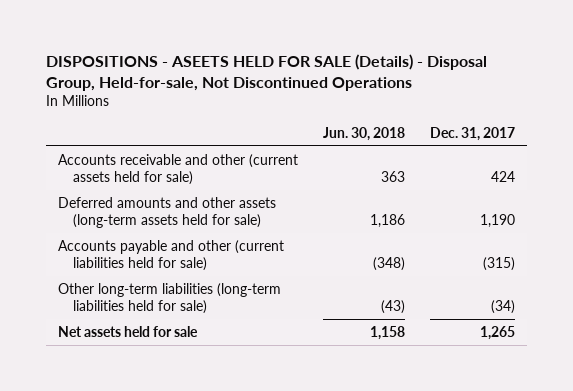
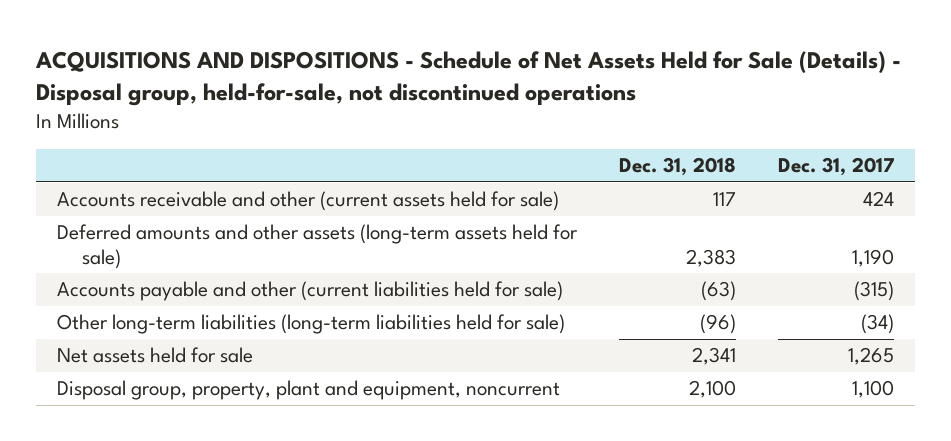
- DISPOSITIONS - ASEETS HELD FOR SALE (Details) - Disposal Group, Held-for-sale, Not Discontinued Operations
+ ACQUISITIONS AND DISPOSITIONS - Schedule of Net Assets Held for Sale (Details) - Disposal group, held-for-sale, not discontinued operations
- | Jun. 30, 2018 | Dec. 31, 2017
+ | Dec. 31, 2018 | Dec. 31, 2017
+ Disposal group, property, plant and equipment, noncurrent | 2,100 | 1,100

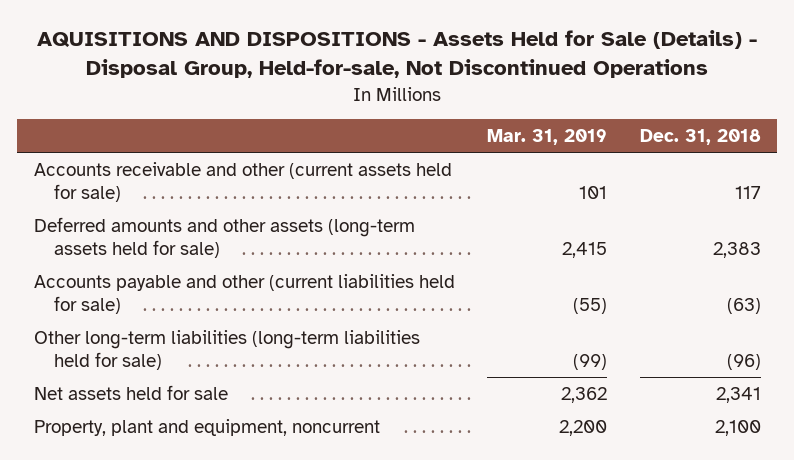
- ACQUISITIONS AND DISPOSITIONS - Schedule of Net Assets Held for Sale (Details) - Disposal group, held-for-sale, not discontinued operations
+ AQUISITIONS AND DISPOSITIONS - Assets Held for Sale (Details) - Disposal Group, Held-for-sale, Not Discontinued Operations
- | Dec. 31, 2018 | Dec. 31, 2017
+ | Mar. 31, 2019 | Dec. 31, 2018
- Disposal group, property, plant and equipment, noncurrent | 2,100 | 1,100
+ Property, plant and equipment, noncurrent | 2,200 | 2,100

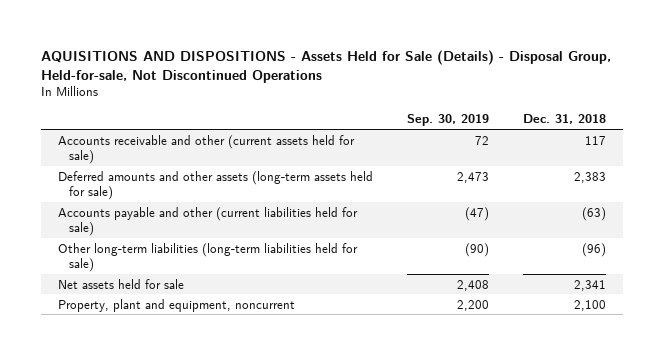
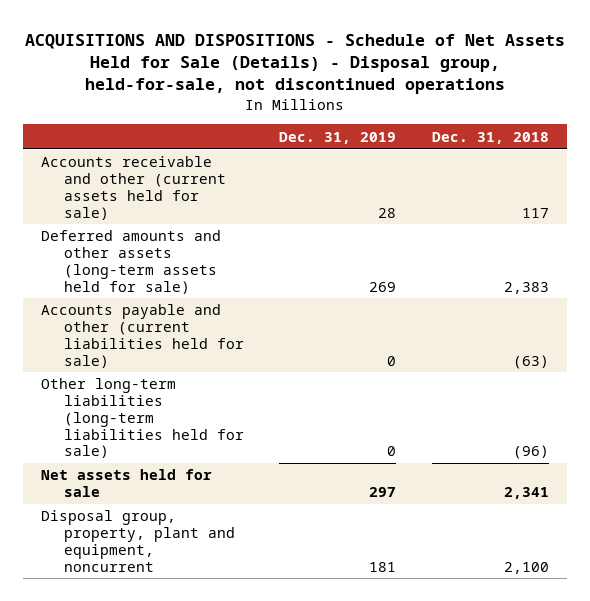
- AQUISITIONS AND DISPOSITIONS - Assets Held for Sale (Details) - Disposal Group, Held-for-sale, Not Discontinued Operations
+ ACQUISITIONS AND DISPOSITIONS - Schedule of Net Assets Held for Sale (Details) - Disposal group, held-for-sale, not discontinued operations
- | Sep. 30, 2019 | Dec. 31, 2018
+ | Dec. 31, 2019 | Dec. 31, 2018
- Property, plant and equipment, noncurrent | 2,200 | 2,100
+ Disposal group, property, plant and equipment, noncurrent | 181 | 2,100

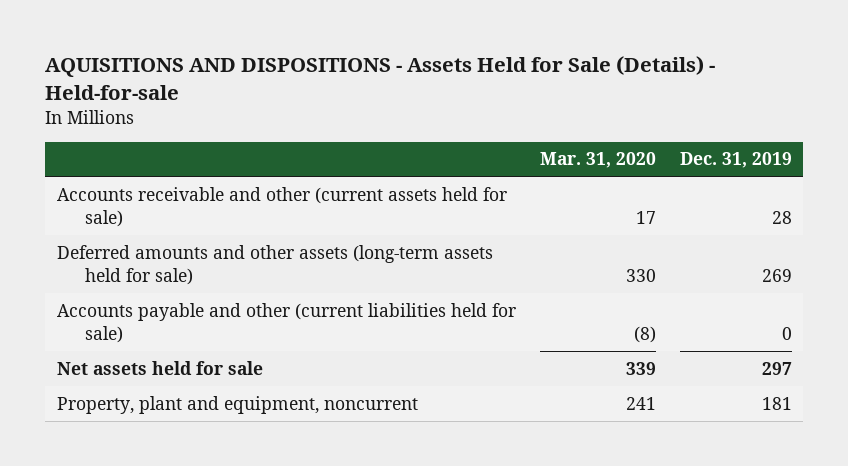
- ACQUISITIONS AND DISPOSITIONS - Schedule of Net Assets Held for Sale (Details) - Disposal group, held-for-sale, not discontinued operations
+ AQUISITIONS AND DISPOSITIONS - Assets Held for Sale (Details) - Held-for-sale
- | Dec. 31, 2019 | Dec. 31, 2018
+ | Mar. 31, 2020 | Dec. 31, 2019
- Other long-term liabilities (long-term liabilities held for sale) | 0 | (96)
- Disposal group, property, plant and equipment, noncurrent | 181 | 2,100
+ Property, plant and equipment, noncurrent | 241 | 181

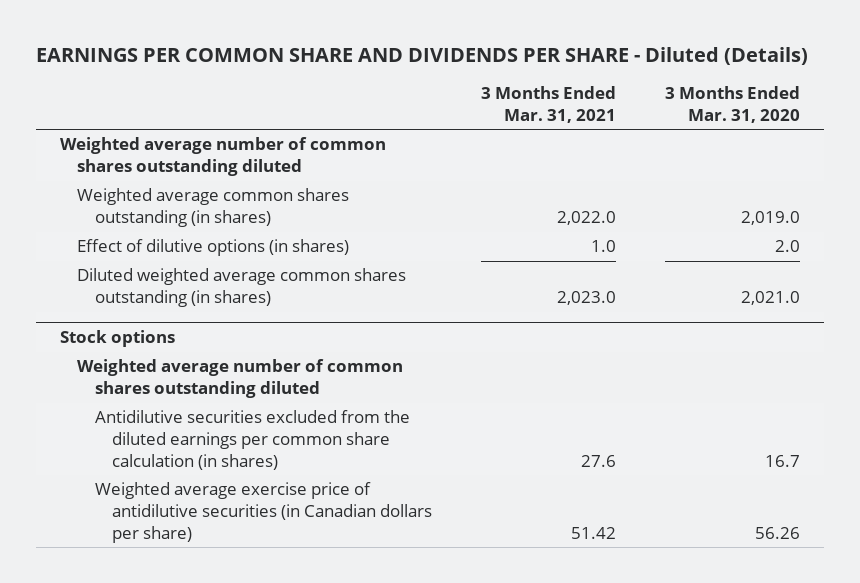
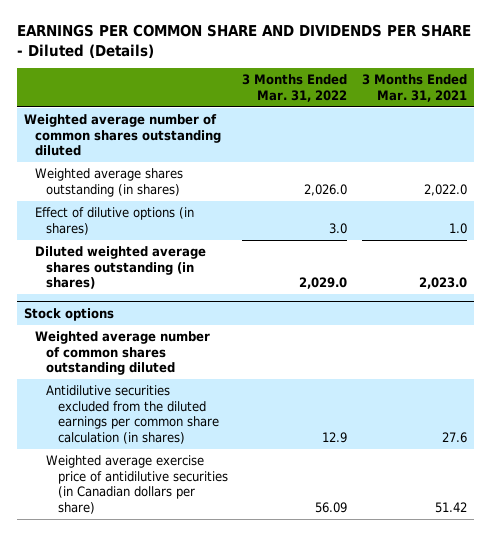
- | 3 Months Ended Mar. 31, 2021 | 3 Months Ended Mar. 31, 2020
+ | 3 Months Ended Mar. 31, 2022 | 3 Months Ended Mar. 31, 2021
- Weighted average common shares outstanding (in shares) | 2,022.0 | 2,019.0
+ Weighted average shares outstanding (in shares) | 2,026.0 | 2,022.0
- Diluted weighted average common shares outstanding (in shares) | 2,023.0 | 2,021.0
+ Diluted weighted average shares outstanding (in shares) | 2,029.0 | 2,023.0

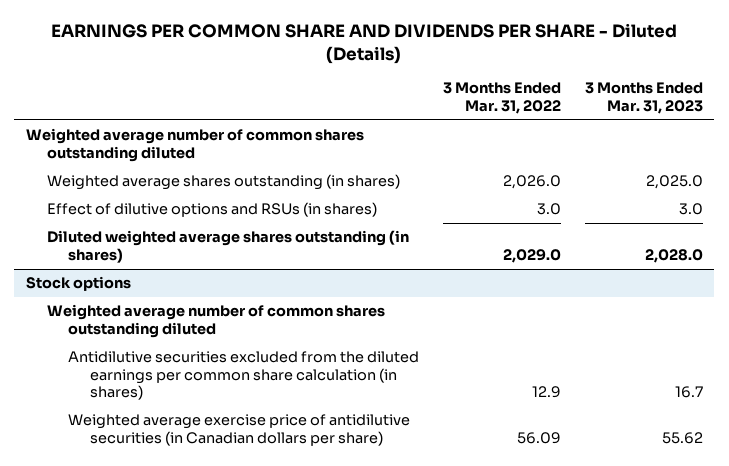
- | 3 Months Ended Mar. 31, 2022 | 3 Months Ended Mar. 31, 2021
+ | 3 Months Ended Mar. 31, 2022 | 3 Months Ended Mar. 31, 2023
- Effect of dilutive options (in shares) | 3.0 | 1.0
+ Effect of dilutive options and RSUs (in shares) | 3.0 | 3.0

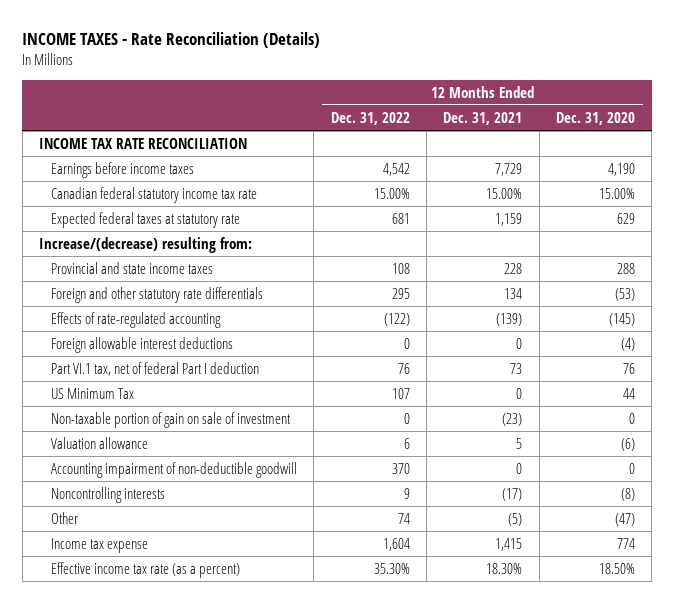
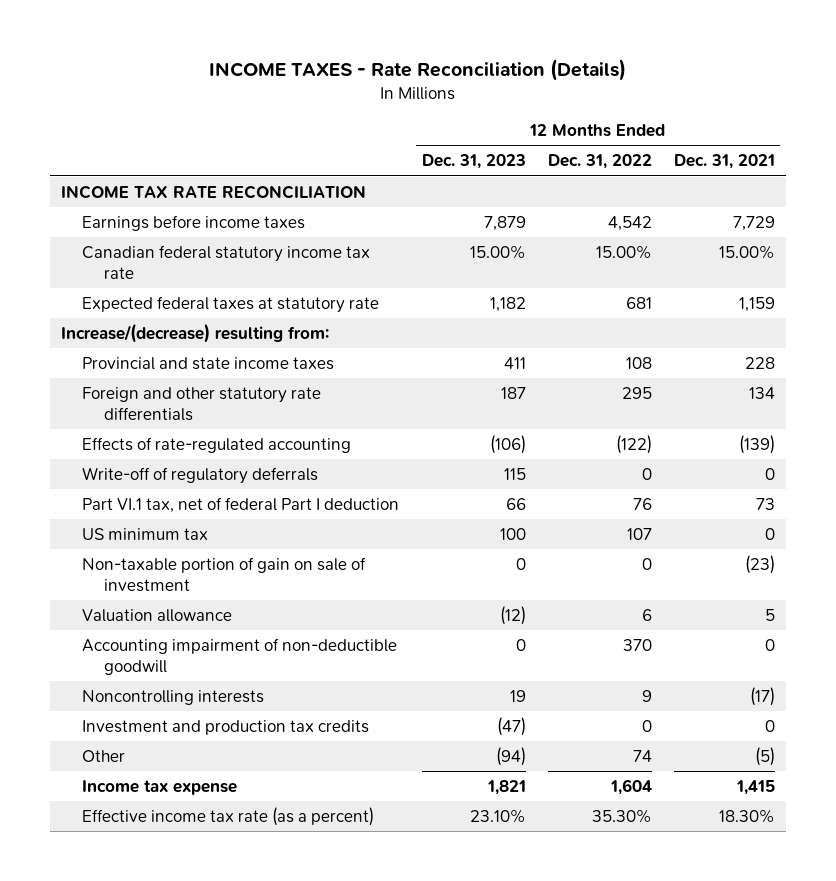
- | 12 Months Ended Dec. 31, 2022 | 12 Months Ended Dec. 31, 2021 | 12 Months Ended Dec. 31, 2020
+ | 12 Months Ended Dec. 31, 2023 | 12 Months Ended Dec. 31, 2022 | 12 Months Ended Dec. 31, 2021
- Foreign allowable interest deductions | 0 | 0 | (4)
+ Write-off of regulatory deferrals | 115 | 0 | 0
- US Minimum Tax | 107 | 0 | 44
+ US minimum tax | 100 | 107 | 0
+ Investment and production tax credits | (47) | 0 | 0

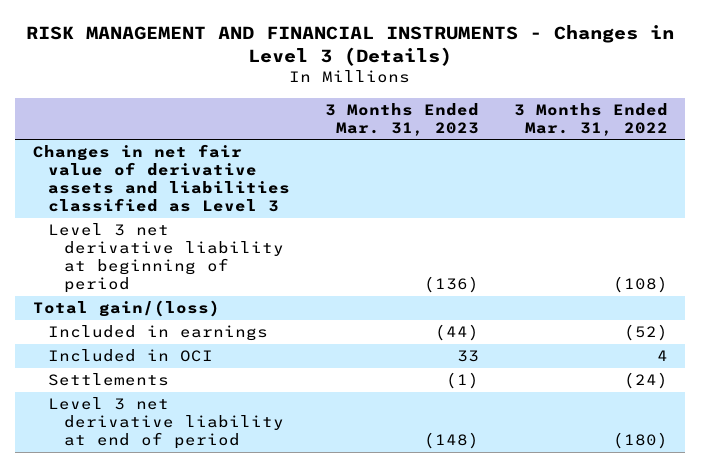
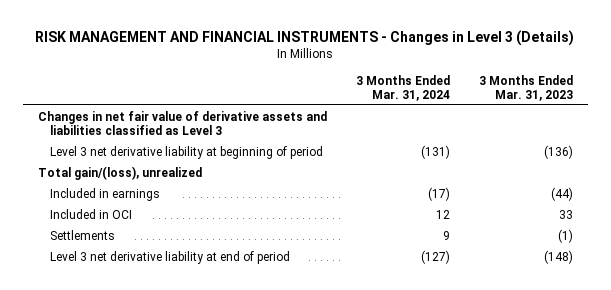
- | 3 Months Ended Mar. 31, 2023 | 3 Months Ended Mar. 31, 2022
+ | 3 Months Ended Mar. 31, 2024 | 3 Months Ended Mar. 31, 2023
- Total gain/(loss)
+ Total gain/(loss), unrealized

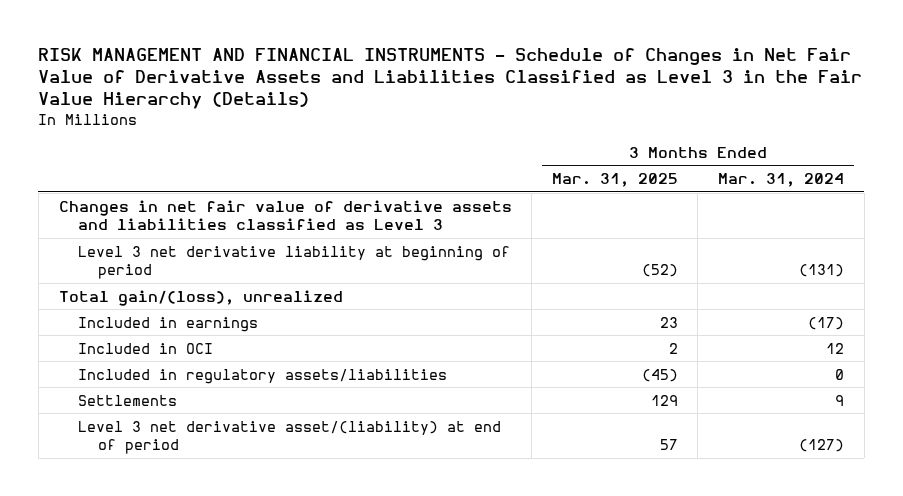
- RISK MANAGEMENT AND FINANCIAL INSTRUMENTS - Changes in Level 3 (Details)
+ RISK MANAGEMENT AND FINANCIAL INSTRUMENTS - Schedule of Changes in Net Fair Value of Derivative Assets and Liabilities Classified as Level 3 in the Fair Value Hierarchy (Details)
- | 3 Months Ended Mar. 31, 2024 | 3 Months Ended Mar. 31, 2023
+ | 3 Months Ended Mar. 31, 2025 | 3 Months Ended Mar. 31, 2024
+ Included in regulatory assets/liabilities | (45) | 0
- Level 3 net derivative liability at end of period | (127) | (148)
+ Level 3 net derivative asset/(liability) at end of period | 57 | (127)

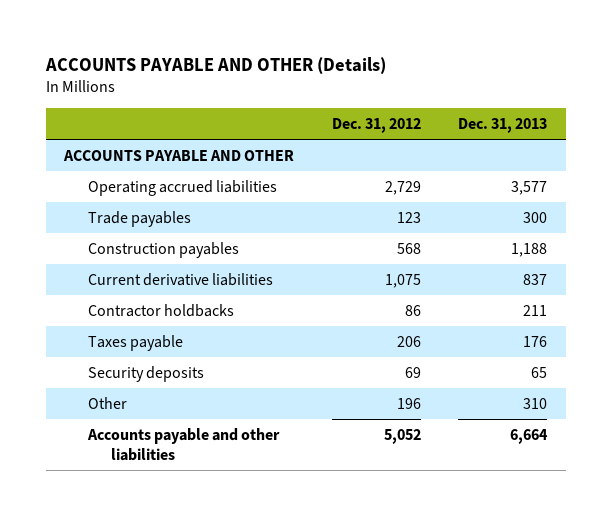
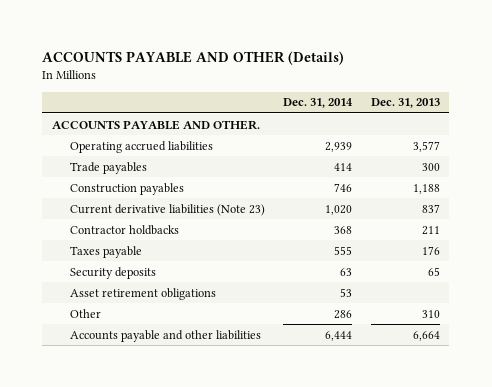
- | Dec. 31, 2012 | Dec. 31, 2013
+ | Dec. 31, 2014 | Dec. 31, 2013
- ACCOUNTS PAYABLE AND OTHER
+ ACCOUNTS PAYABLE AND OTHER.
- Current derivative liabilities | 1,075 | 837
+ Current derivative liabilities (Note 23) | 1,020 | 837
+ Asset retirement obligations | 53 |

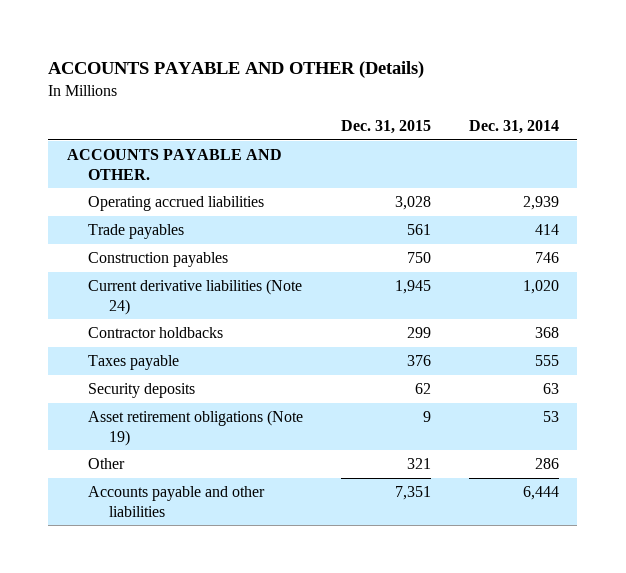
- | Dec. 31, 2014 | Dec. 31, 2013
+ | Dec. 31, 2015 | Dec. 31, 2014
- Current derivative liabilities (Note 23) | 1,020 | 837
+ Current derivative liabilities (Note 24) | 1,945 | 1,020
- Asset retirement obligations | 53 |
+ Asset retirement obligations (Note 19) | 9 | 53

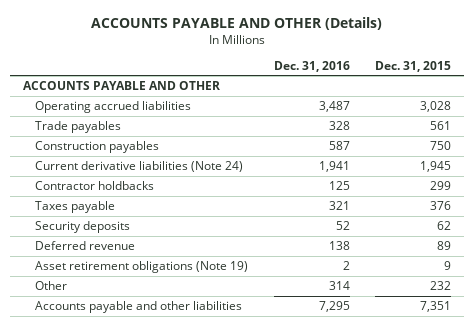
- | Dec. 31, 2015 | Dec. 31, 2014
+ | Dec. 31, 2016 | Dec. 31, 2015
- ACCOUNTS PAYABLE AND OTHER.
+ ACCOUNTS PAYABLE AND OTHER
+ Deferred revenue | 138 | 89
- Other | 321 | 286
+ Other | 314 | 232

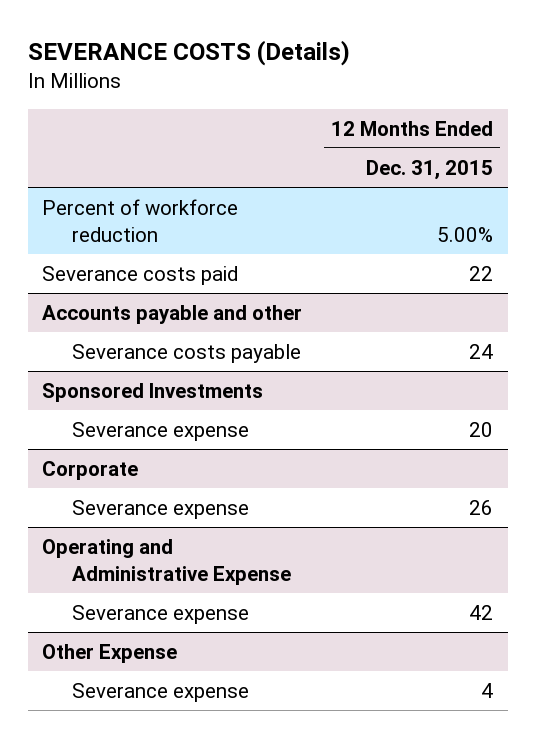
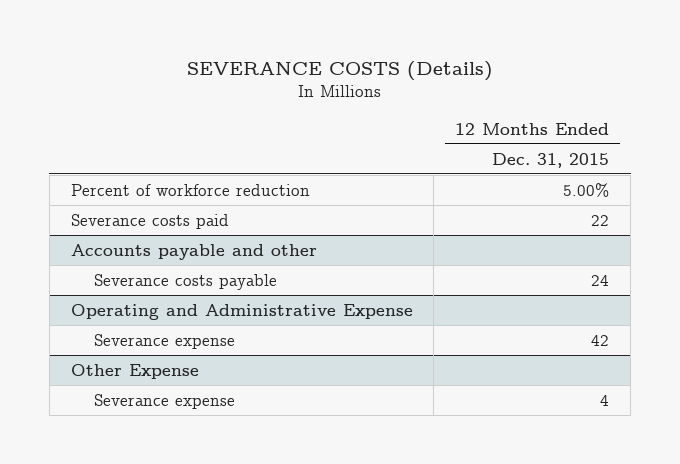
- Sponsored Investments
- Severance expense | 20
- Corporate
- Severance expense | 26

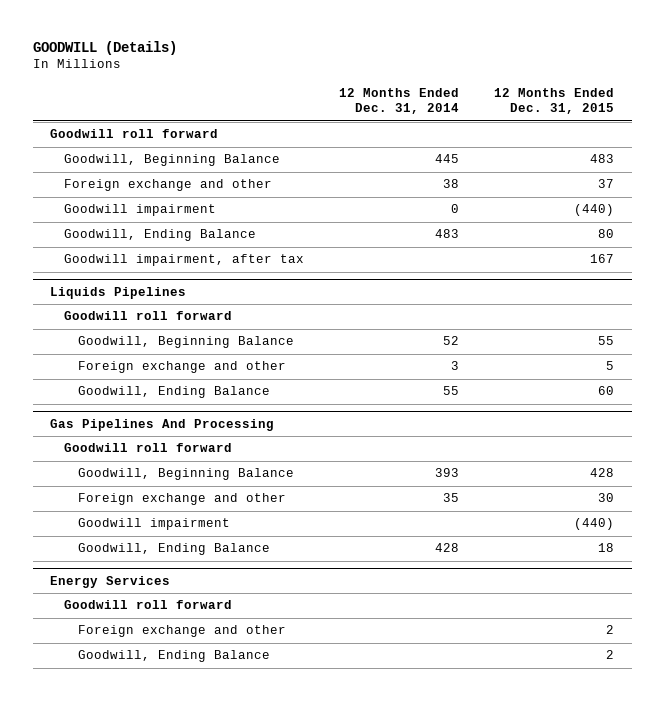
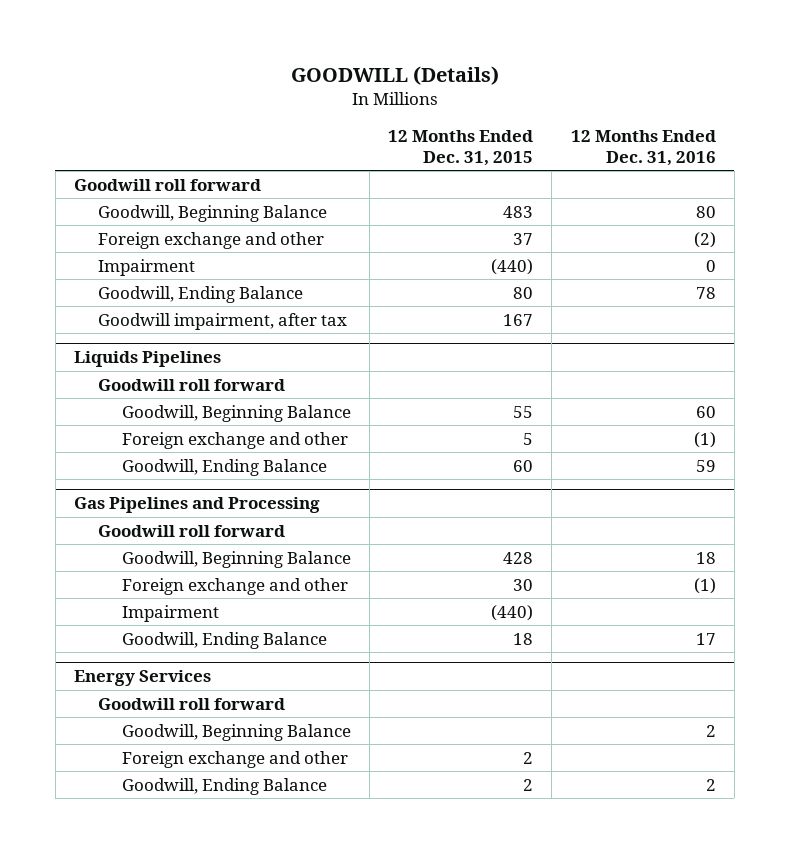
- | 12 Months Ended Dec. 31, 2014 | 12 Months Ended Dec. 31, 2015
+ | 12 Months Ended Dec. 31, 2015 | 12 Months Ended Dec. 31, 2016
- Goodwill impairment | 0 | (440)
+ Impairment | (440) | 0
- Gas Pipelines And Processing
+ Gas Pipelines and Processing
- Goodwill impairment | | (440)
+ Impairment | (440) |
@ Energy Services
+ Goodwill, Beginning Balance | | 2

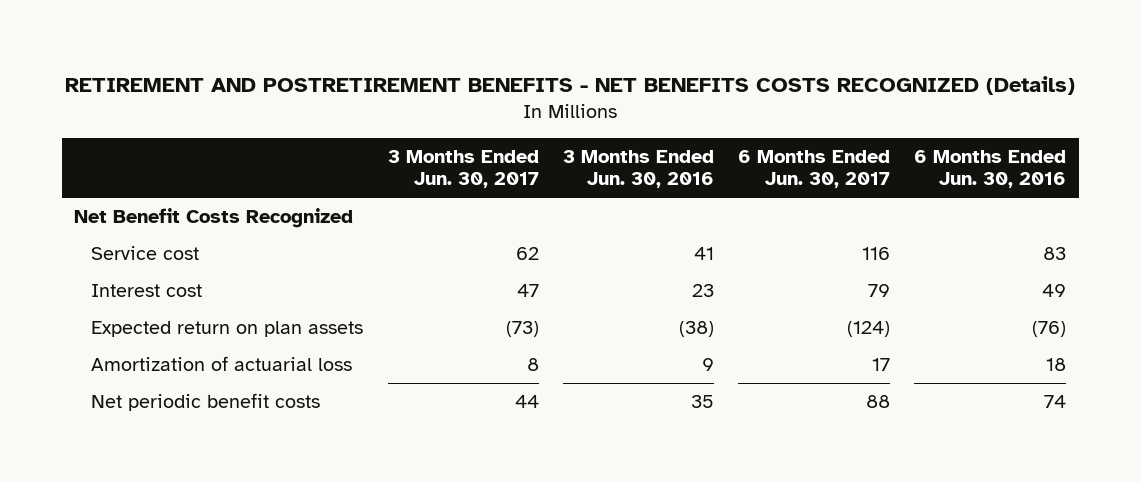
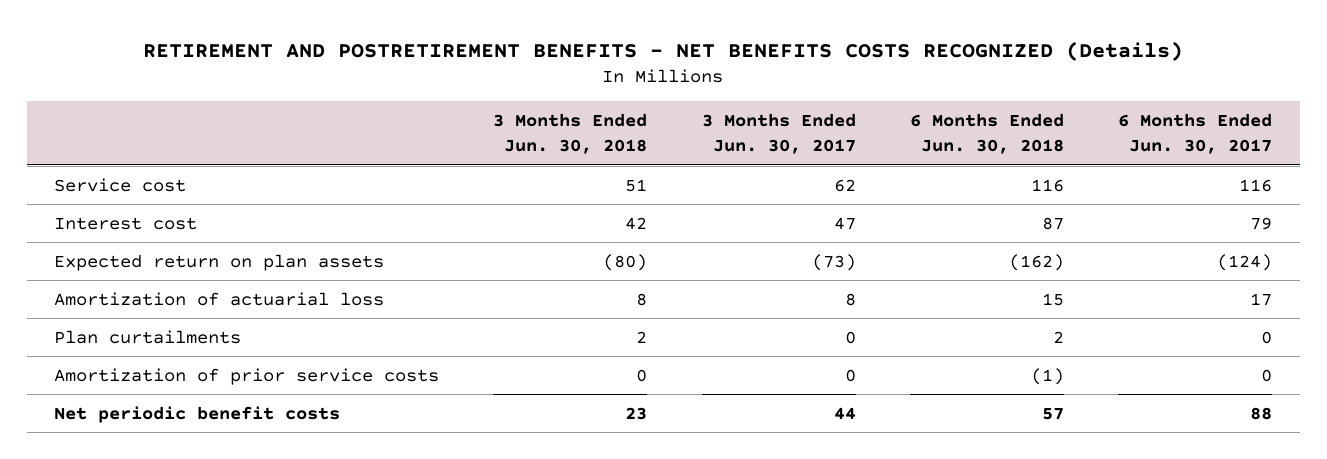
- | 3 Months Ended Jun. 30, 2017 | 3 Months Ended Jun. 30, 2016 | 6 Months Ended Jun. 30, 2017 | 6 Months Ended Jun. 30, 2016
+ | 3 Months Ended Jun. 30, 2018 | 3 Months Ended Jun. 30, 2017 | 6 Months Ended Jun. 30, 2018 | 6 Months Ended Jun. 30, 2017
- Net Benefit Costs Recognized
+ Plan curtailments | 2 | 0 | 2 | 0
+ Amortization of prior service costs | 0 | 0 | (1) | 0

